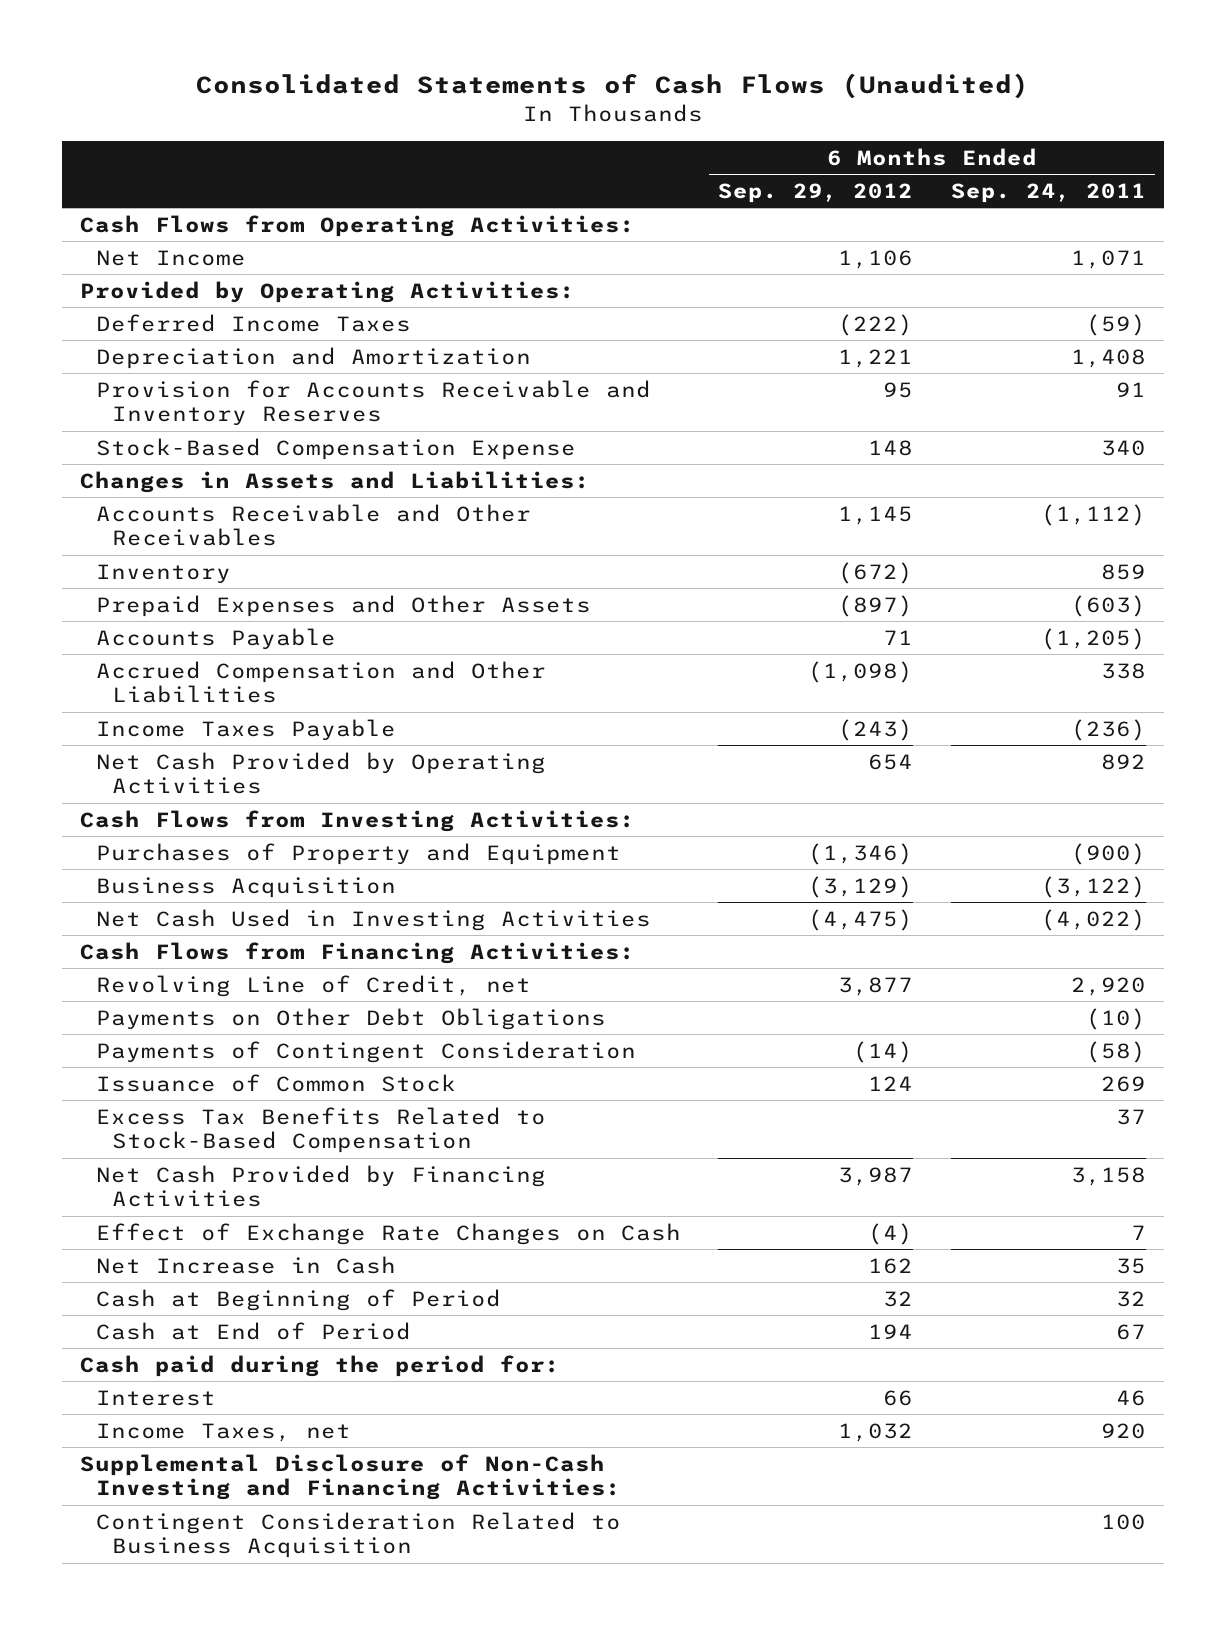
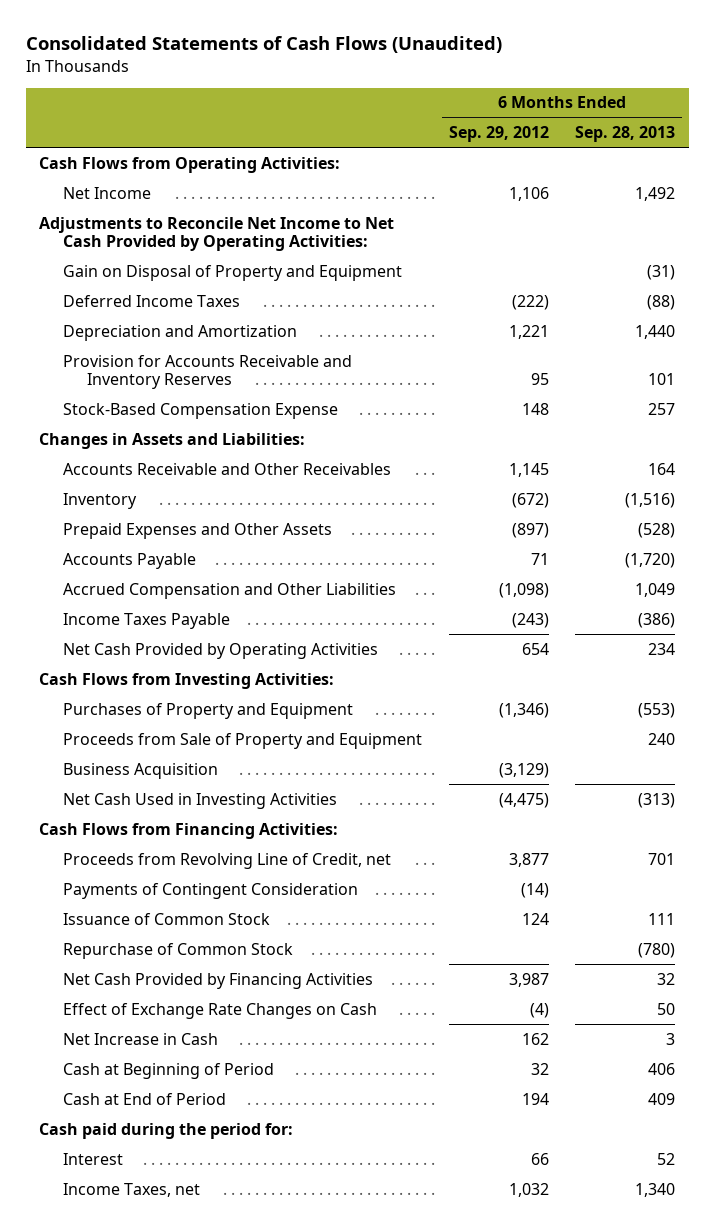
- | 6 Months Ended Sep. 29, 2012 | 6 Months Ended Sep. 24, 2011
+ | 6 Months Ended Sep. 29, 2012 | 6 Months Ended Sep. 28, 2013
- Provided by Operating Activities:
+ Adjustments to Reconcile Net Income to Net Cash Provided by Operating Activities:
+ Gain on Disposal of Property and Equipment | | (31)
+ Proceeds from Sale of Property and Equipment | | 240
- Revolving Line of Credit, net | 3,877 | 2,920
- Payments on Other Debt Obligations | | (10)
+ Proceeds from Revolving Line of Credit, net | 3,877 | 701
- Excess Tax Benefits Related to Stock-Based Compensation | | 37
+ Repurchase of Common Stock | | (780)
- Supplemental Disclosure of Non-Cash Investing and Financing Activities:
- Contingent Consideration Related to Business Acquisition | | 100

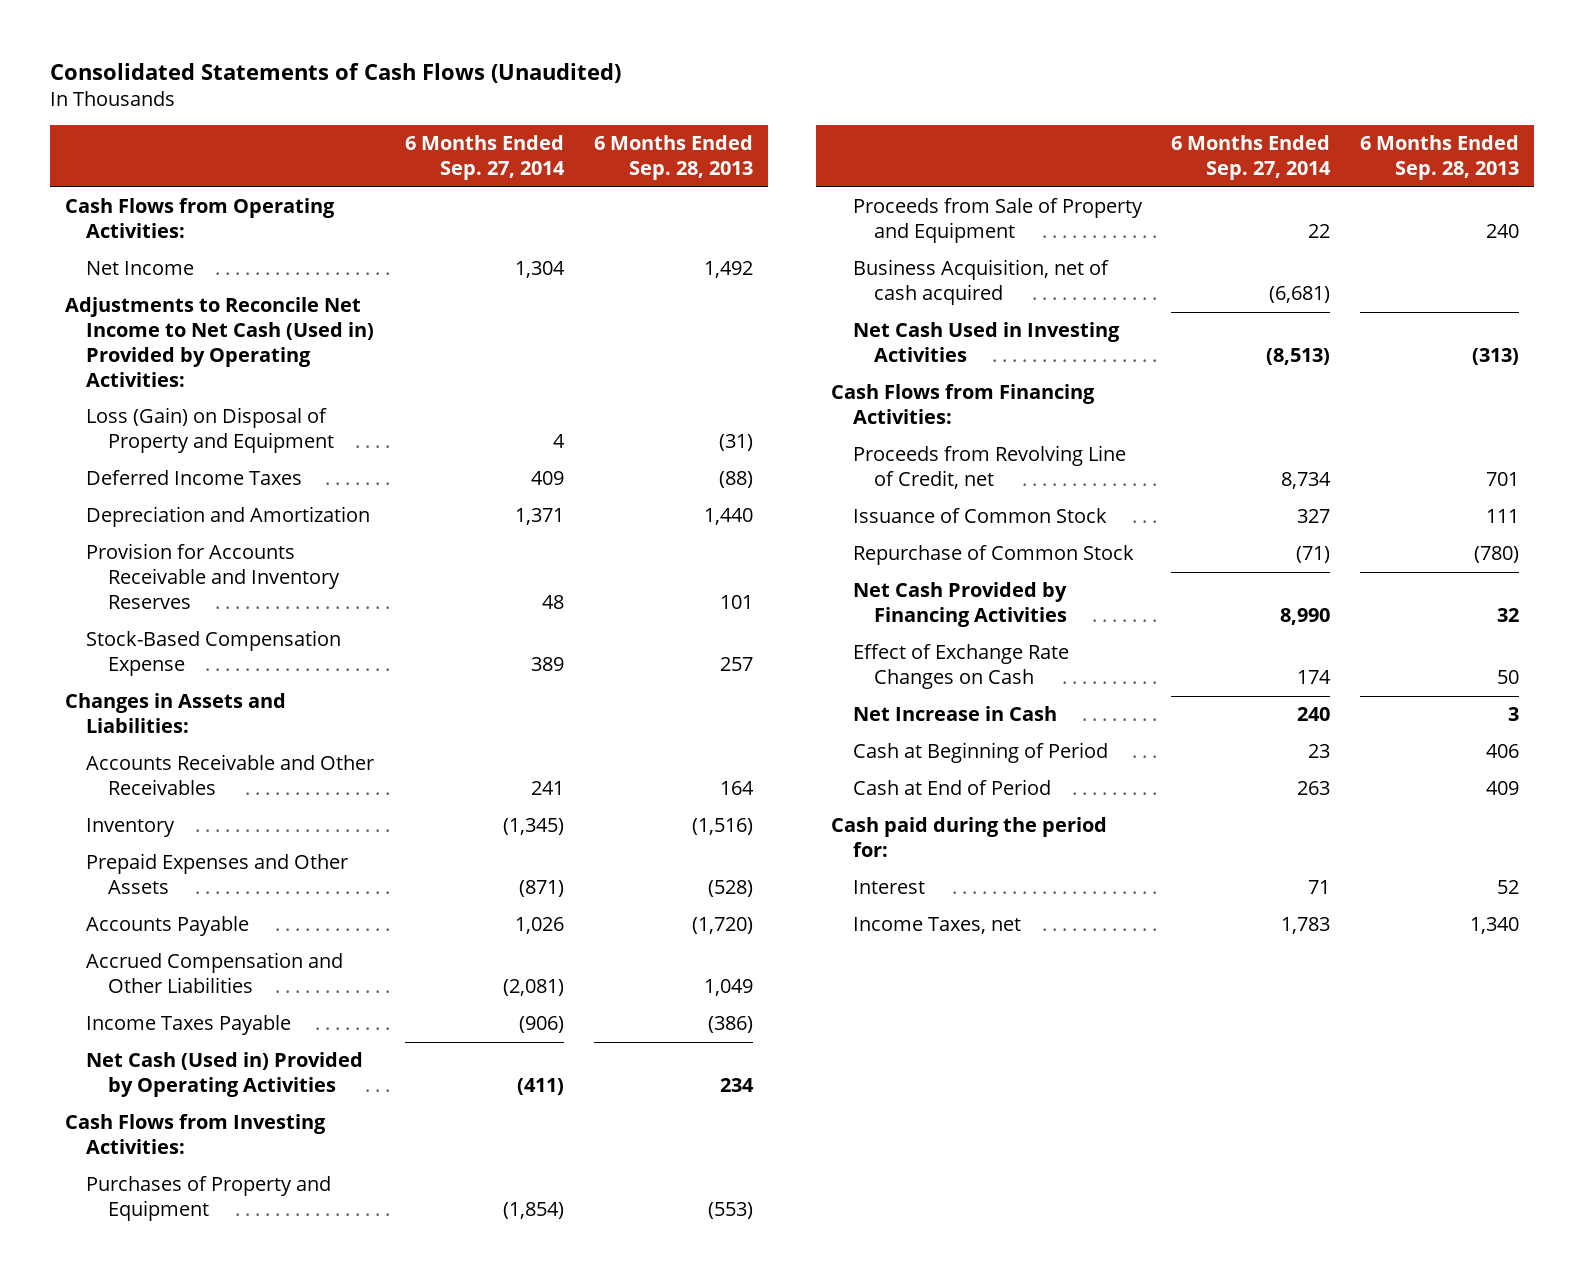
- | 6 Months Ended Sep. 29, 2012 | 6 Months Ended Sep. 28, 2013
+ | 6 Months Ended Sep. 27, 2014 | 6 Months Ended Sep. 28, 2013
- Adjustments to Reconcile Net Income to Net Cash Provided by Operating Activities:
- Gain on Disposal of Property and Equipment | | (31)
+ Adjustments to Reconcile Net Income to Net Cash (Used in) Provided by Operating Activities:
+ Loss (Gain) on Disposal of Property and Equipment | 4 | (31)
- Net Cash Provided by Operating Activities | 654 | 234
+ Net Cash (Used in) Provided by Operating Activities | (411) | 234
- Business Acquisition | (3,129) |
+ Business Acquisition, net of cash acquired | (6,681) |
- Payments of Contingent Consideration | (14) |

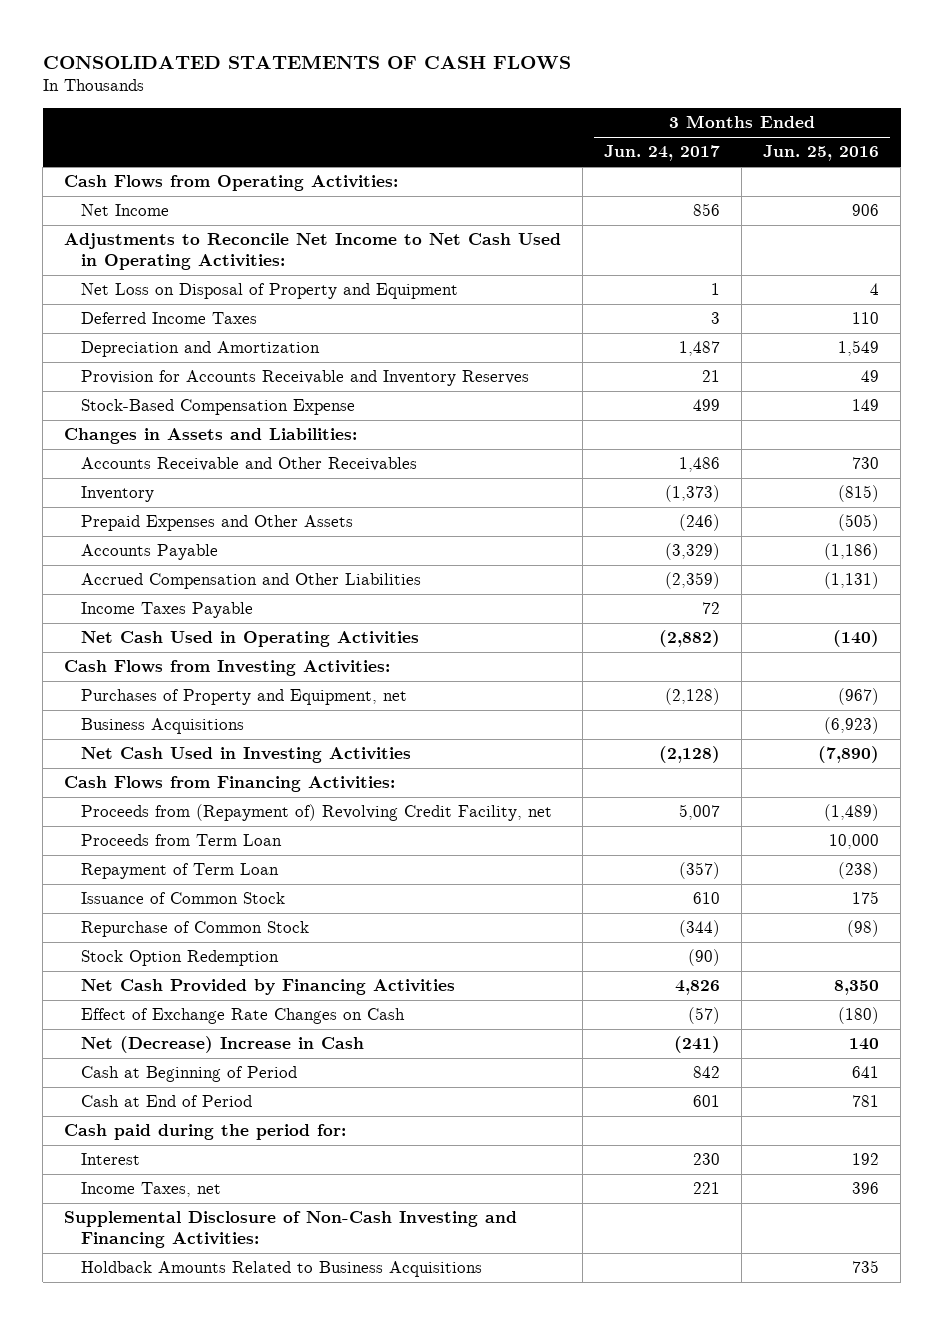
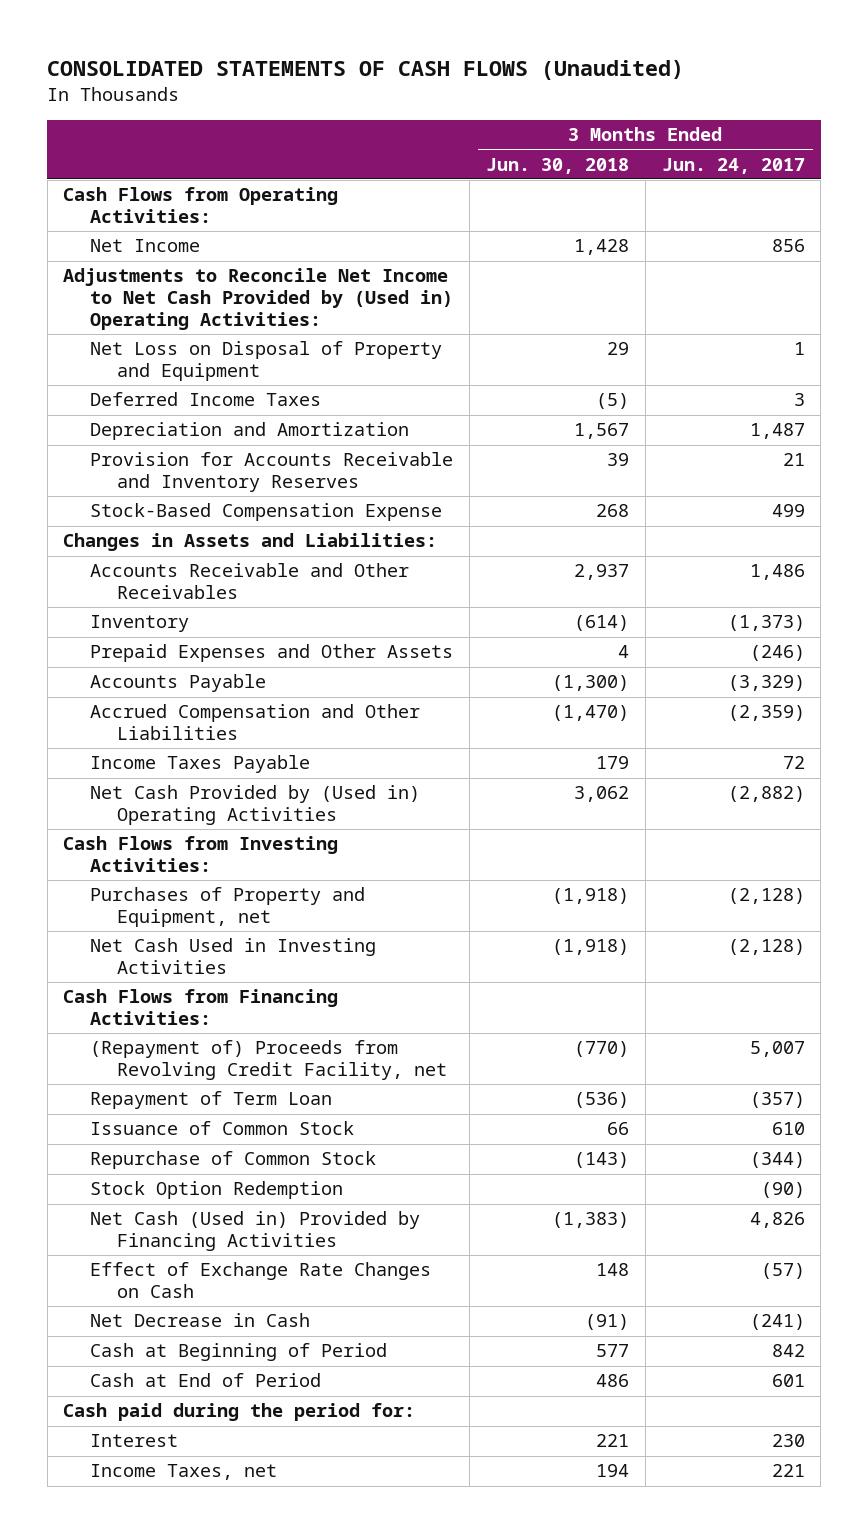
- CONSOLIDATED STATEMENTS OF CASH FLOWS
+ CONSOLIDATED STATEMENTS OF CASH FLOWS (Unaudited)
- | 3 Months Ended Jun. 24, 2017 | 3 Months Ended Jun. 25, 2016
+ | 3 Months Ended Jun. 30, 2018 | 3 Months Ended Jun. 24, 2017
- Adjustments to Reconcile Net Income to Net Cash Used in Operating Activities:
+ Adjustments to Reconcile Net Income to Net Cash Provided by (Used in) Operating Activities:
- Net Cash Used in Operating Activities | (2,882) | (140)
+ Net Cash Provided by (Used in) Operating Activities | 3,062 | (2,882)
- Business Acquisitions | | (6,923)
- Proceeds from (Repayment of) Revolving Credit Facility, net | 5,007 | (1,489)
- Proceeds from Term Loan | | 10,000
+ (Repayment of) Proceeds from Revolving Credit Facility, net | (770) | 5,007
- Net Cash Provided by Financing Activities | 4,826 | 8,350
+ Net Cash (Used in) Provided by Financing Activities | (1,383) | 4,826
- Net (Decrease) Increase in Cash | (241) | 140
+ Net Decrease in Cash | (91) | (241)
- Supplemental Disclosure of Non-Cash Investing and Financing Activities:
- Holdback Amounts Related to Business Acquisitions | | 735

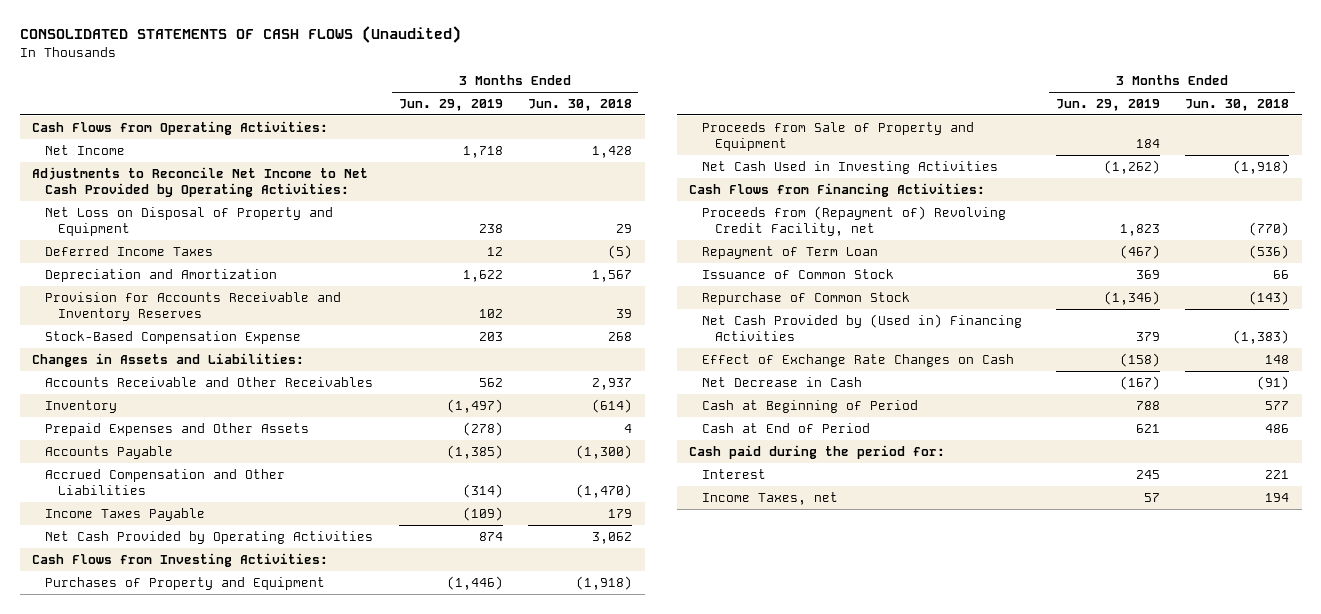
- | 3 Months Ended Jun. 30, 2018 | 3 Months Ended Jun. 24, 2017
+ | 3 Months Ended Jun. 29, 2019 | 3 Months Ended Jun. 30, 2018
- Adjustments to Reconcile Net Income to Net Cash Provided by (Used in) Operating Activities:
+ Adjustments to Reconcile Net Income to Net Cash Provided by Operating Activities:
- Net Cash Provided by (Used in) Operating Activities | 3,062 | (2,882)
+ Net Cash Provided by Operating Activities | 874 | 3,062
- Purchases of Property and Equipment, net | (1,918) | (2,128)
+ Purchases of Property and Equipment | (1,446) | (1,918)
+ Proceeds from Sale of Property and Equipment | 184 |
- (Repayment of) Proceeds from Revolving Credit Facility, net | (770) | 5,007
+ Proceeds from (Repayment of) Revolving Credit Facility, net | 1,823 | (770)
- Stock Option Redemption | | (90)
- Net Cash (Used in) Provided by Financing Activities | (1,383) | 4,826
+ Net Cash Provided by (Used in) Financing Activities | 379 | (1,383)

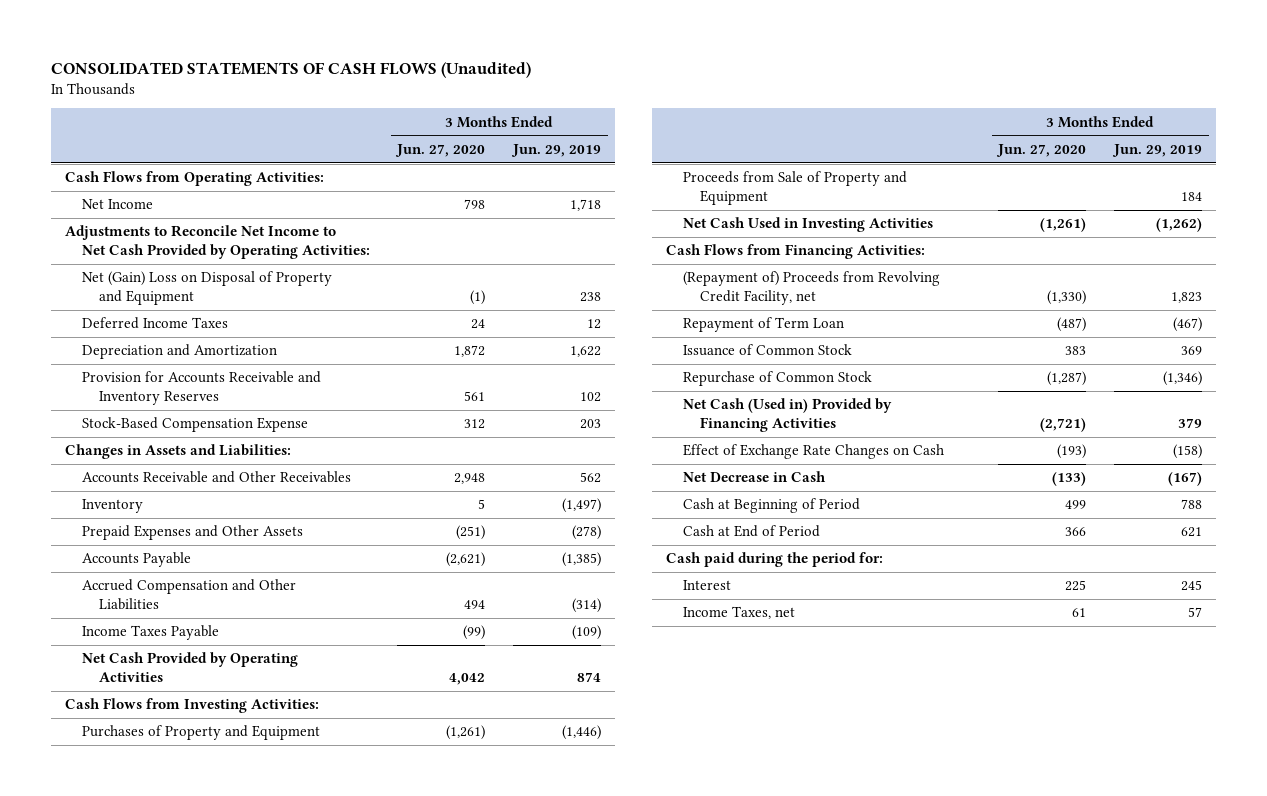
- | 3 Months Ended Jun. 29, 2019 | 3 Months Ended Jun. 30, 2018
+ | 3 Months Ended Jun. 27, 2020 | 3 Months Ended Jun. 29, 2019
- Net Loss on Disposal of Property and Equipment | 238 | 29
+ Net (Gain) Loss on Disposal of Property and Equipment | (1) | 238
- Proceeds from (Repayment of) Revolving Credit Facility, net | 1,823 | (770)
+ (Repayment of) Proceeds from Revolving Credit Facility, net | (1,330) | 1,823
- Net Cash Provided by (Used in) Financing Activities | 379 | (1,383)
+ Net Cash (Used in) Provided by Financing Activities | (2,721) | 379

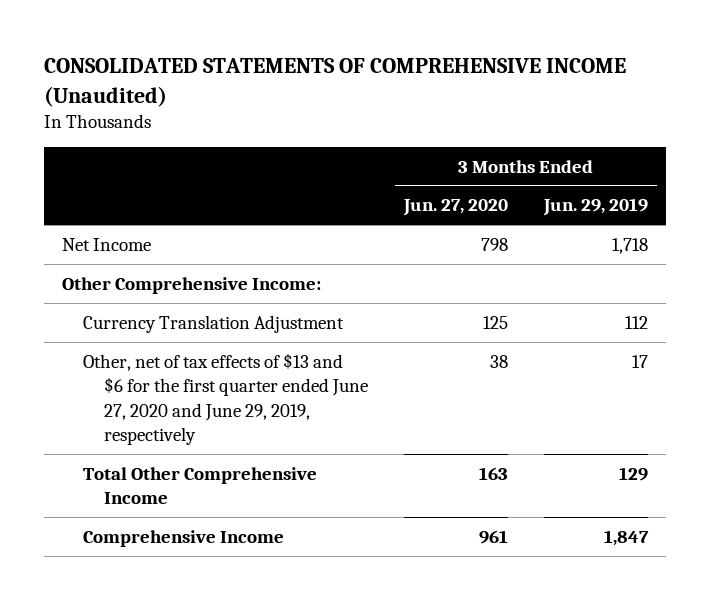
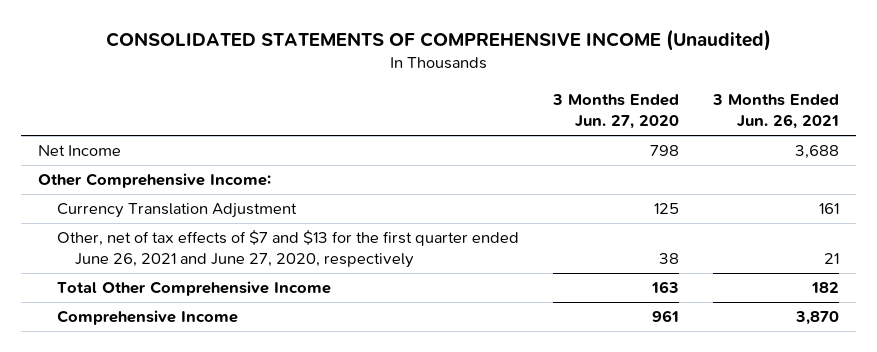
- | 3 Months Ended Jun. 27, 2020 | 3 Months Ended Jun. 29, 2019
+ | 3 Months Ended Jun. 27, 2020 | 3 Months Ended Jun. 26, 2021
- Other, net of tax effects of $13 and $6 for the first quarter ended June 27, 2020 and June 29, 2019, respectively | 38 | 17
+ Other, net of tax effects of $7 and $13 for the first quarter ended June 26, 2021 and June 27, 2020, respectively | 38 | 21

